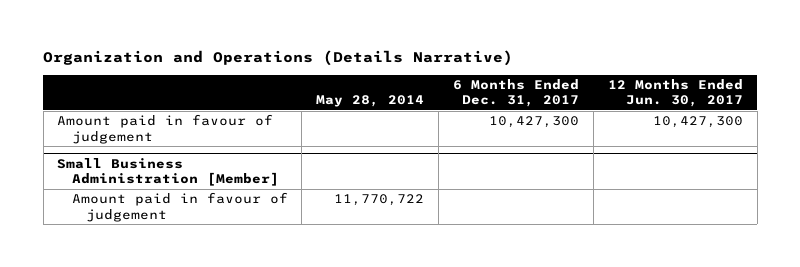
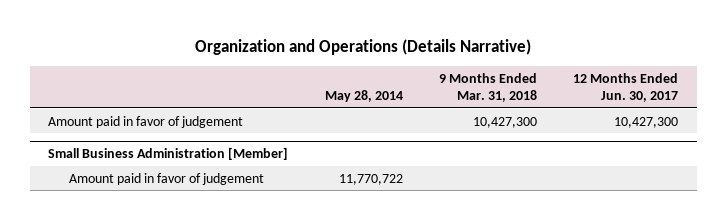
- | May 28, 2014 | 6 Months Ended Dec. 31, 2017 | 12 Months Ended Jun. 30, 2017
+ | May 28, 2014 | 9 Months Ended Mar. 31, 2018 | 12 Months Ended Jun. 30, 2017
- Amount paid in favour of judgement | | 10,427,300 | 10,427,300
+ Amount paid in favor of judgement | | 10,427,300 | 10,427,300
@ Small Business Administration [Member]
- Amount paid in favour of judgement | 11,770,722 | |
+ Amount paid in favor of judgement | 11,770,722 | |

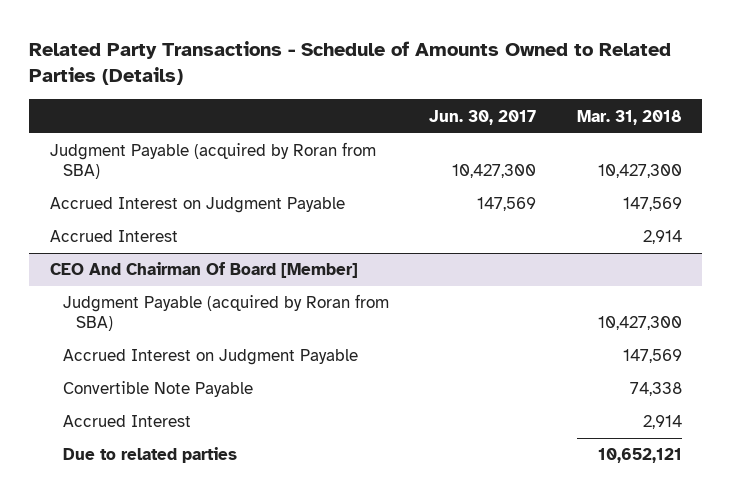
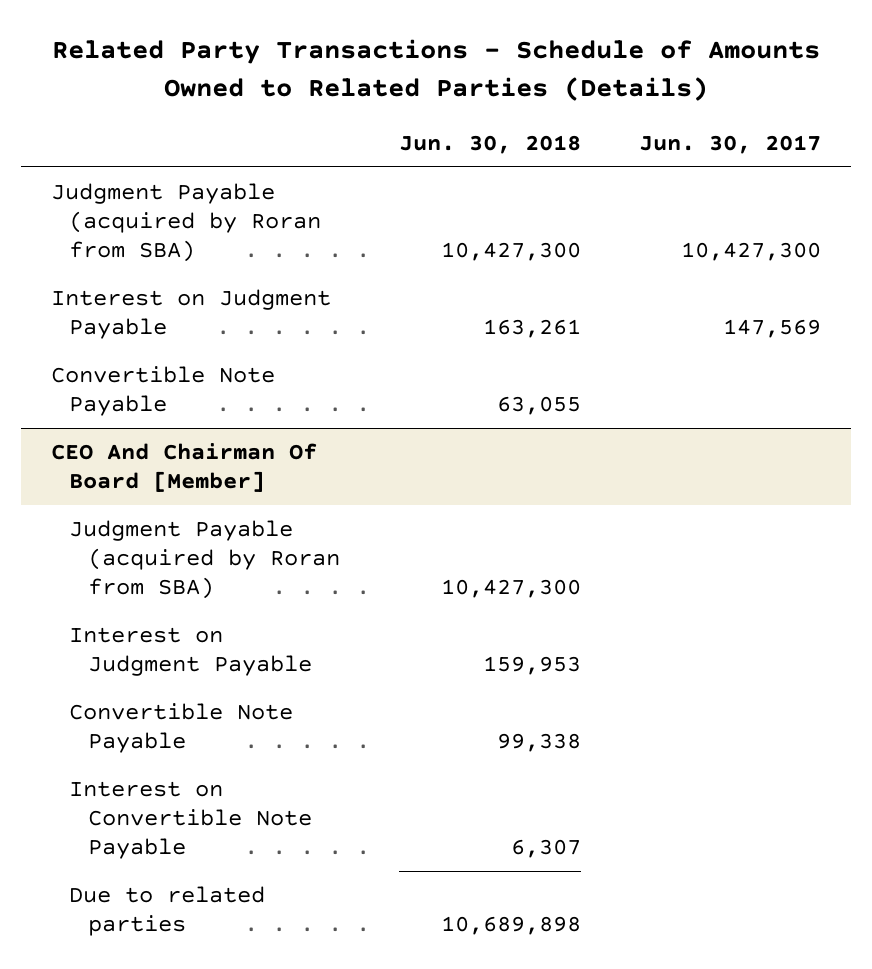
- | Jun. 30, 2017 | Mar. 31, 2018
+ | Jun. 30, 2018 | Jun. 30, 2017
- Accrued Interest on Judgment Payable | 147,569 | 147,569
- Accrued Interest | | 2,914
+ Interest on Judgment Payable | 163,261 | 147,569
+ Convertible Note Payable | 63,055 |
@ CEO And Chairman Of Board [Member]
- Accrued Interest on Judgment Payable | | 147,569
+ Interest on Judgment Payable | 159,953 |
- Accrued Interest | | 2,914
+ Interest on Convertible Note Payable | 6,307 |

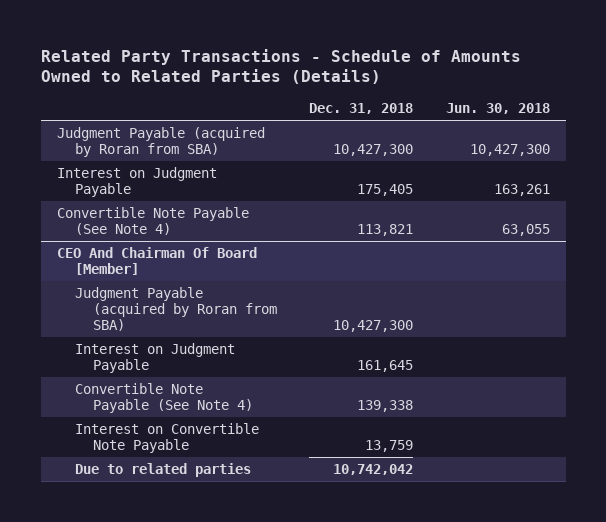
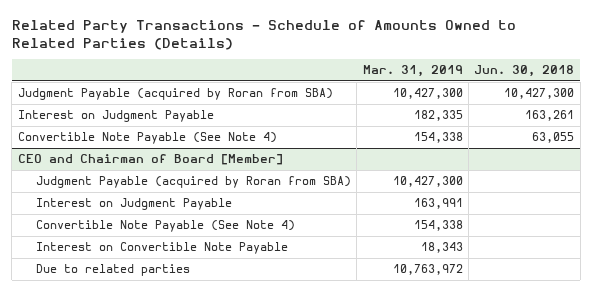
- | Dec. 31, 2018 | Jun. 30, 2018
+ | Mar. 31, 2019 | Jun. 30, 2018
- CEO And Chairman Of Board [Member]
+ CEO and Chairman of Board [Member]

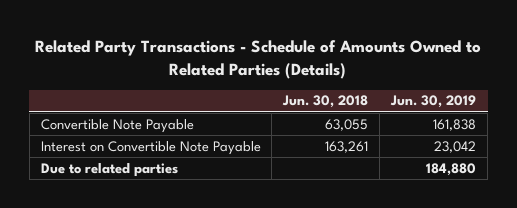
- | Mar. 31, 2019 | Jun. 30, 2018
+ | Jun. 30, 2018 | Jun. 30, 2019
- Judgment Payable (acquired by Roran from SBA) | 10,427,300 | 10,427,300
- Interest on Judgment Payable | 182,335 | 163,261
- Convertible Note Payable (See Note 4) | 154,338 | 63,055
- CEO and Chairman of Board [Member]
- Judgment Payable (acquired by Roran from SBA) | 10,427,300 |
- Interest on Judgment Payable | 163,991 |
- Convertible Note Payable (See Note 4) | 154,338 |
- Interest on Convertible Note Payable | 18,343 |
- Due to related parties | 10,763,972 |
+ Convertible Note Payable | 63,055 | 161,838
+ Interest on Convertible Note Payable | 163,261 | 23,042
+ Due to related parties | | 184,880

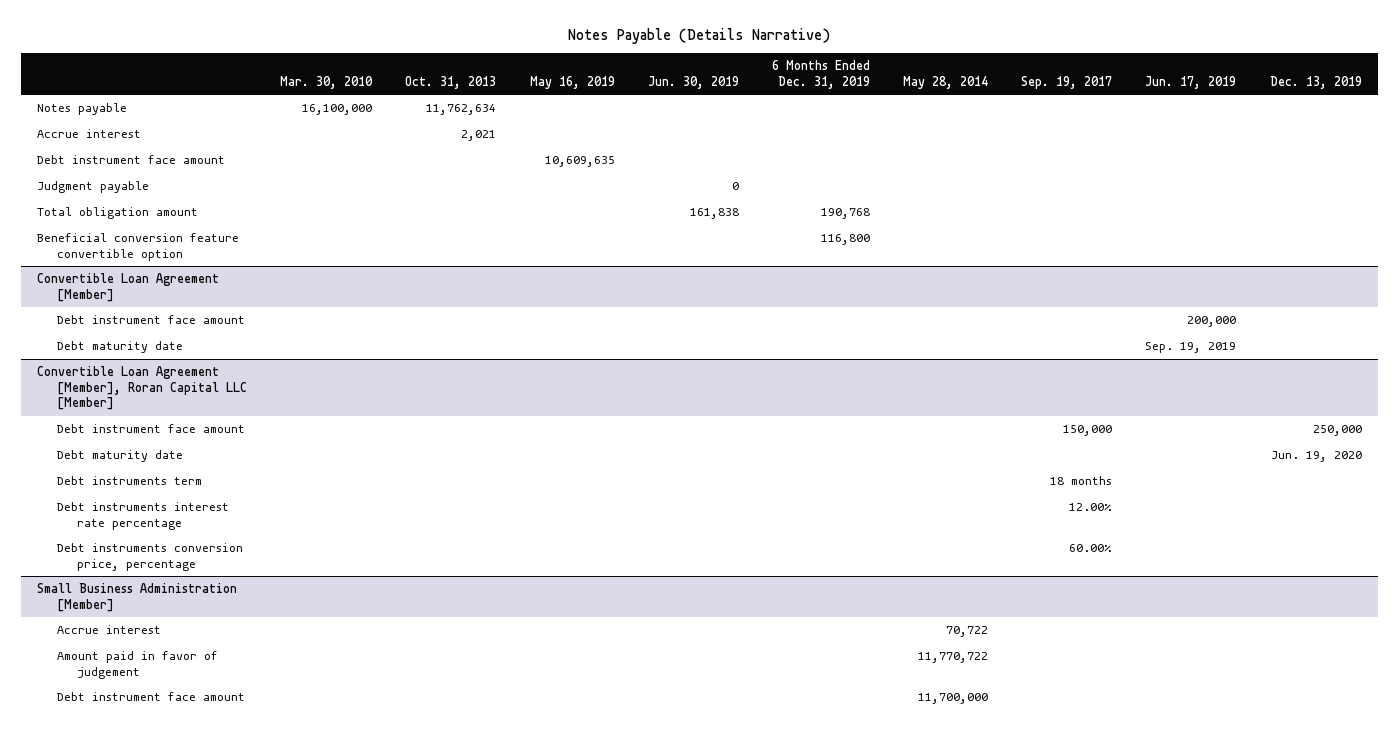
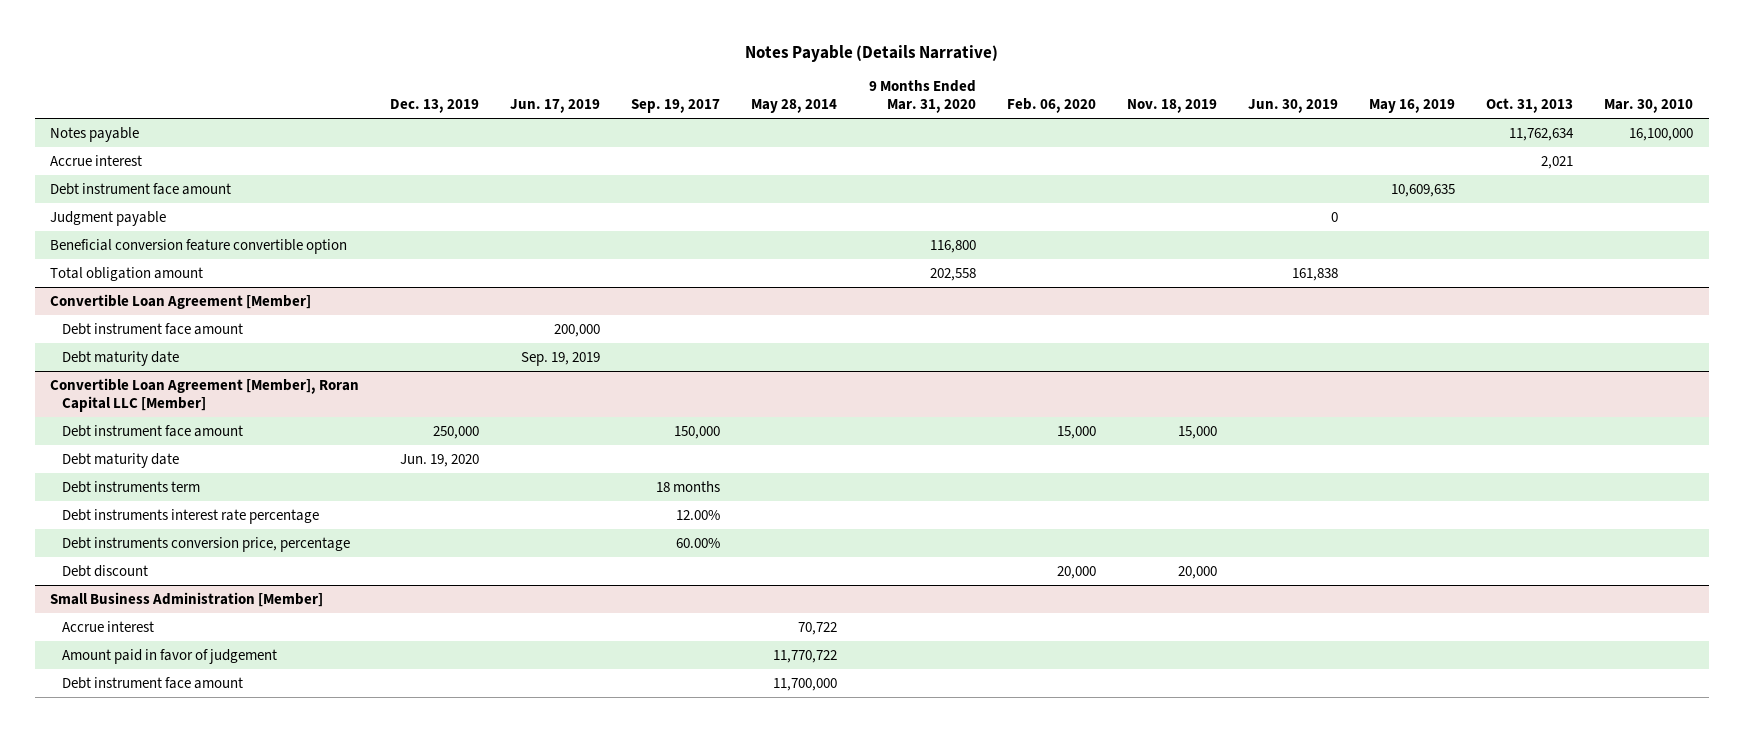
- | Mar. 30, 2010 | Oct. 31, 2013 | May 16, 2019 | Jun. 30, 2019 | 6 Months Ended Dec. 31, 2019 | May 28, 2014 | Sep. 19, 2017 | Jun. 17, 2019 | Dec. 13, 2019
+ | Dec. 13, 2019 | Jun. 17, 2019 | Sep. 19, 2017 | May 28, 2014 | 9 Months Ended Mar. 31, 2020 | Feb. 06, 2020 | Nov. 18, 2019 | Jun. 30, 2019 | May 16, 2019 | Oct. 31, 2013 | Mar. 30, 2010
moved down: Total obligation amount | | | | | 202,558 | | | 161,838 | | |
@ Convertible Loan Agreement [Member], Roran Capital LLC [Member]
+ Debt discount | | | | | | 20,000 | 20,000 | | | |

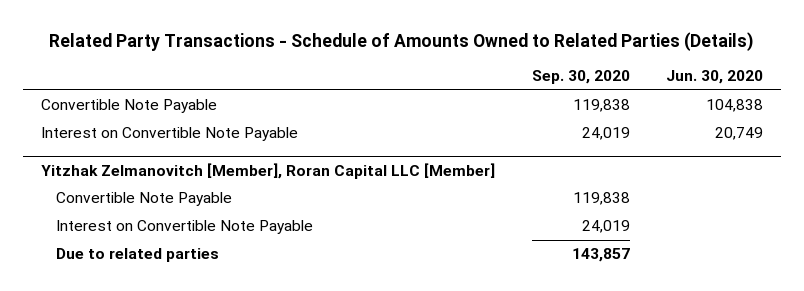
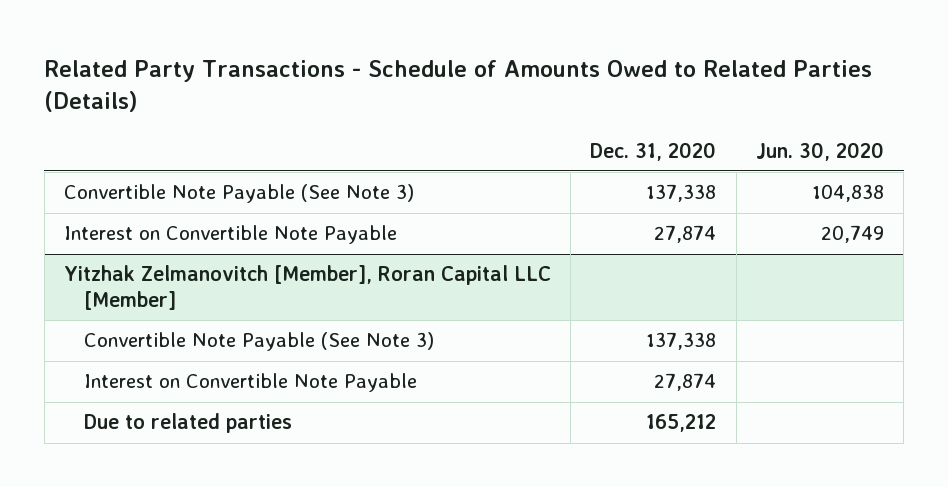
- Related Party Transactions - Schedule of Amounts Owned to Related Parties (Details)
+ Related Party Transactions - Schedule of Amounts Owed to Related Parties (Details)
- | Sep. 30, 2020 | Jun. 30, 2020
+ | Dec. 31, 2020 | Jun. 30, 2020
- Convertible Note Payable | 119,838 | 104,838
+ Convertible Note Payable (See Note 3) | 137,338 | 104,838
@ Yitzhak Zelmanovitch [Member], Roran Capital LLC [Member]
- Convertible Note Payable | 119,838 |
+ Convertible Note Payable (See Note 3) | 137,338 |

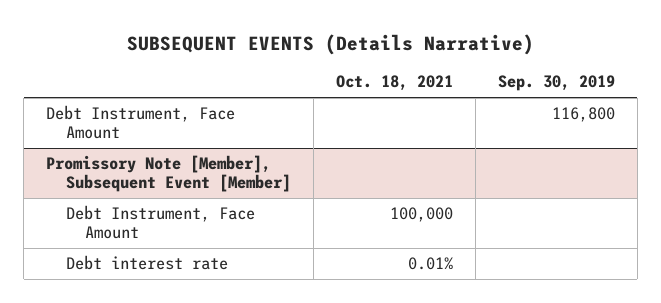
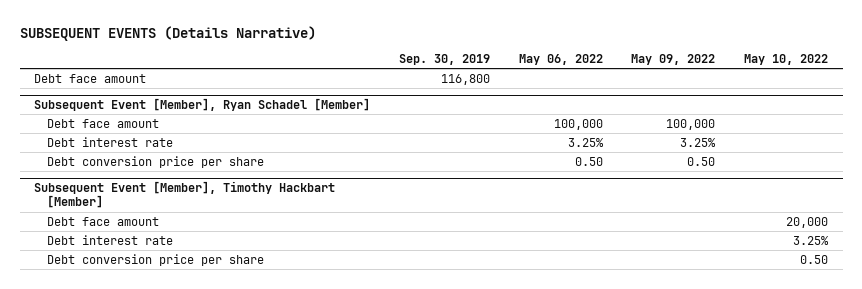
- | Oct. 18, 2021 | Sep. 30, 2019
+ | Sep. 30, 2019 | May 06, 2022 | May 09, 2022 | May 10, 2022
- Debt Instrument, Face Amount | | 116,800
- Promissory Note [Member], Subsequent Event [Member]
- Debt Instrument, Face Amount | 100,000 |
- Debt interest rate | 0.01% |
+ Debt face amount | 116,800 | | |
+ Subsequent Event [Member], Ryan Schadel [Member]
+ Debt face amount | | 100,000 | 100,000 |
+ Debt interest rate | | 3.25% | 3.25% |
+ Debt conversion price per share | | 0.50 | 0.50 |
+ Subsequent Event [Member], Timothy Hackbart [Member]
+ Debt face amount | | | | 20,000
+ Debt interest rate | | | | 3.25%
+ Debt conversion price per share | | | | 0.50

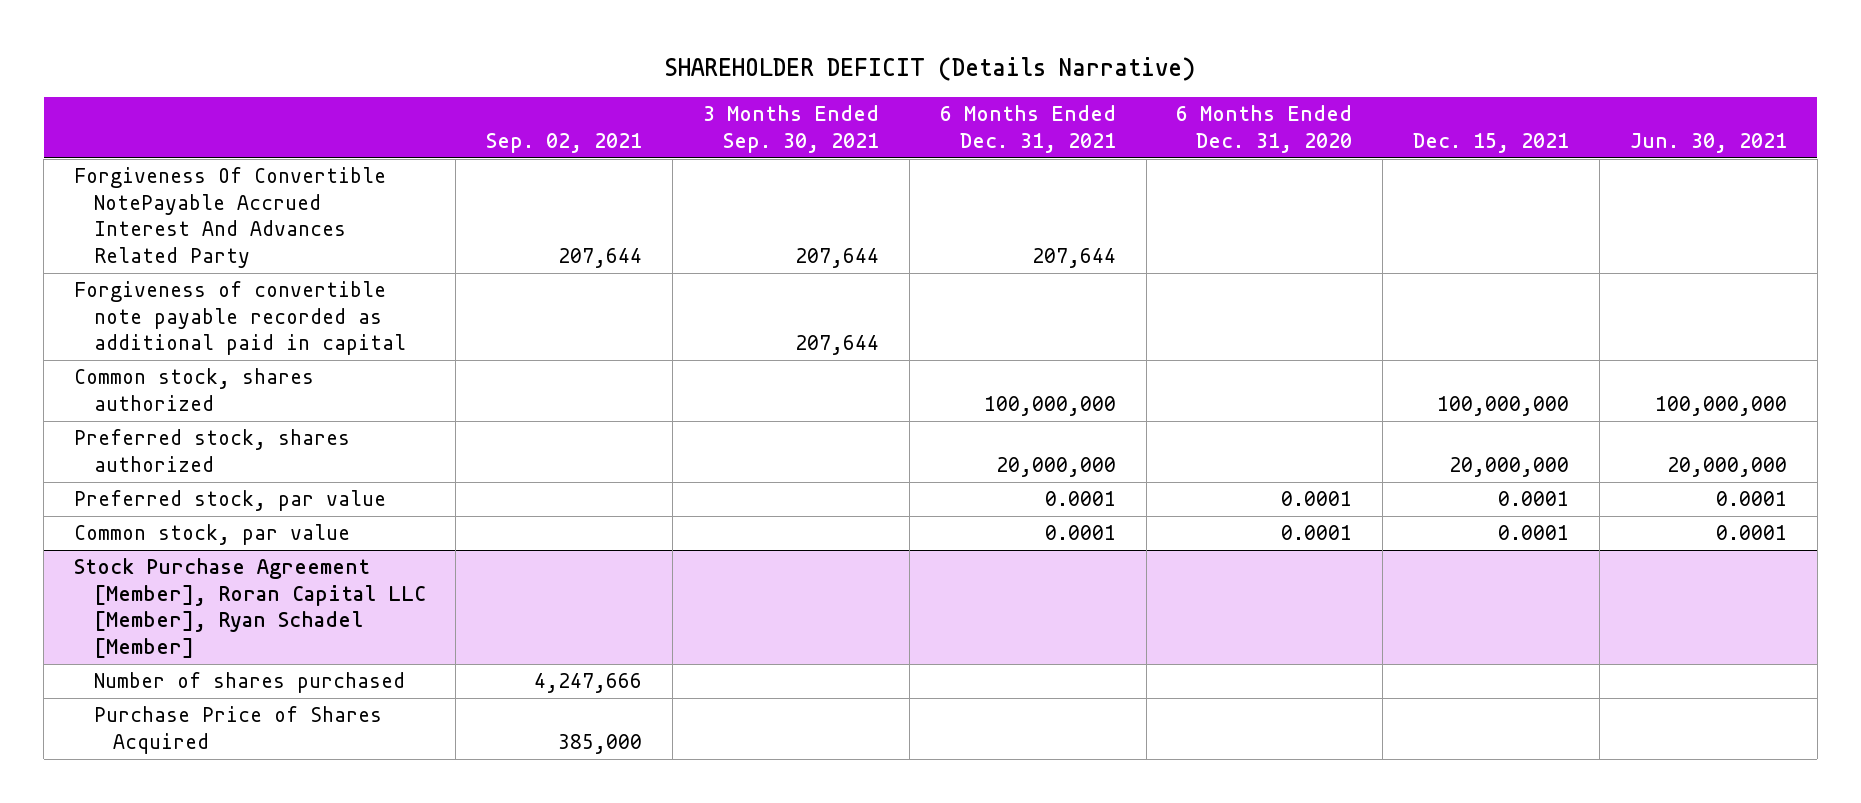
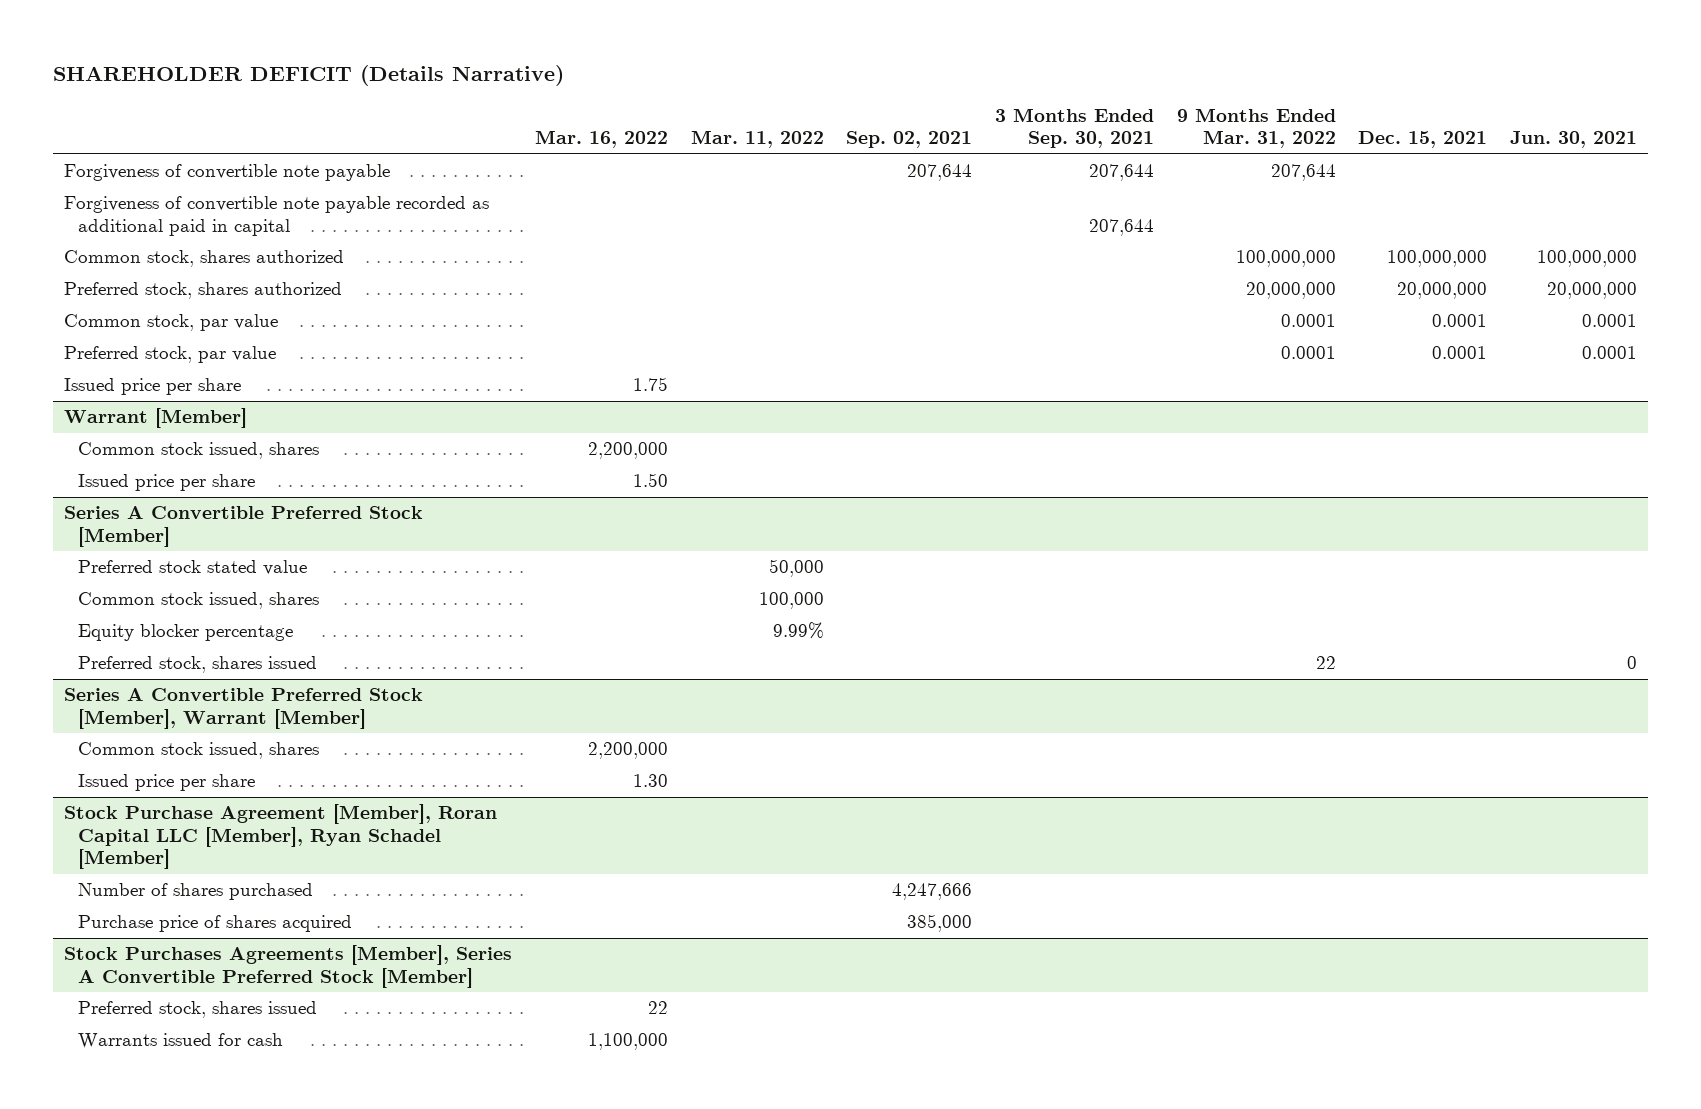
- | Sep. 02, 2021 | 3 Months Ended Sep. 30, 2021 | 6 Months Ended Dec. 31, 2021 | 6 Months Ended Dec. 31, 2020 | Dec. 15, 2021 | Jun. 30, 2021
+ | Mar. 16, 2022 | Mar. 11, 2022 | Sep. 02, 2021 | 3 Months Ended Sep. 30, 2021 | 9 Months Ended Mar. 31, 2022 | Dec. 15, 2021 | Jun. 30, 2021
- Forgiveness Of Convertible NotePayable Accrued Interest And Advances Related Party | 207,644 | 207,644 | 207,644 | | |
+ Forgiveness of convertible note payable | | | 207,644 | 207,644 | 207,644 | |
moved down: Preferred stock, par value | | | | | 0.0001 | 0.0001 | 0.0001
+ Issued price per share | 1.75 | | | | | |
+ Warrant [Member]
+ Common stock issued, shares | 2,200,000 | | | | | |
+ Issued price per share | 1.50 | | | | | |
+ Series A Convertible Preferred Stock [Member]
+ Preferred stock stated value | | 50,000 | | | | |
+ Common stock issued, shares | | 100,000 | | | | |
+ Equity blocker percentage | | 9.99% | | | | |
+ Preferred stock, shares issued | | | | | 22 | | 0
+ Series A Convertible Preferred Stock [Member], Warrant [Member]
+ Common stock issued, shares | 2,200,000 | | | | | |
+ Issued price per share | 1.30 | | | | | |
@ Stock Purchase Agreement [Member], Roran Capital LLC [Member], Ryan Schadel [Member]
- Purchase Price of Shares Acquired | 385,000 | | | | |
+ Purchase price of shares acquired | | | 385,000 | | | |
+ Stock Purchases Agreements [Member], Series A Convertible Preferred Stock [Member]
+ Preferred stock, shares issued | 22 | | | | | |
+ Warrants issued for cash | 1,100,000 | | | | | |

